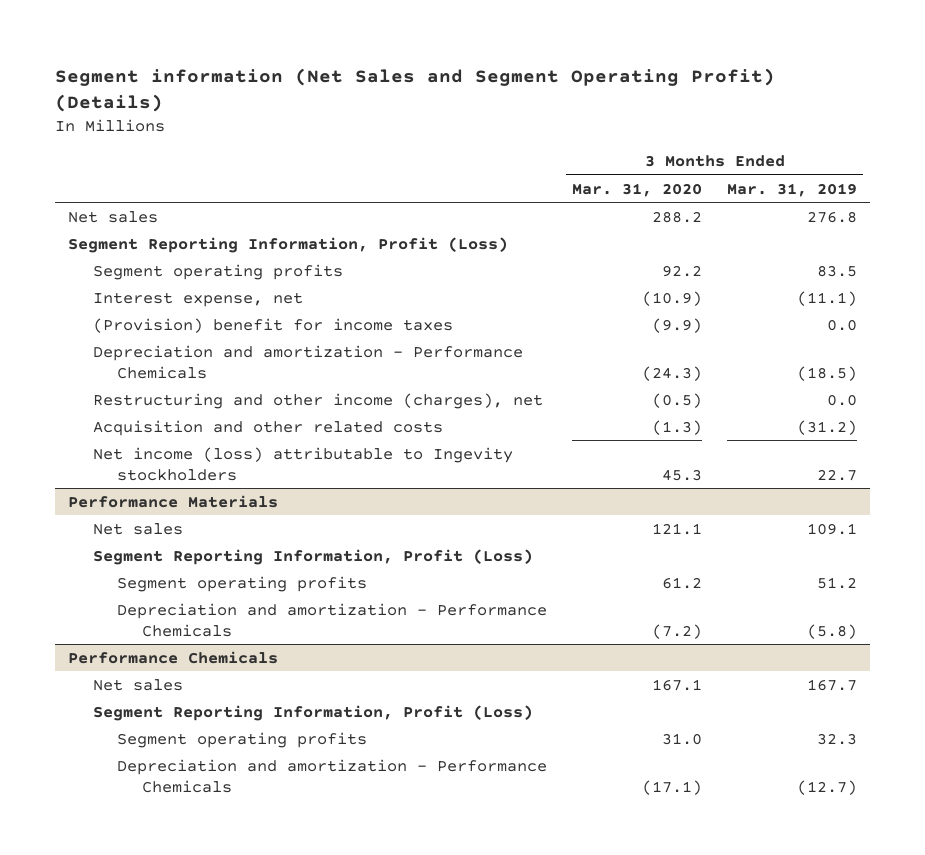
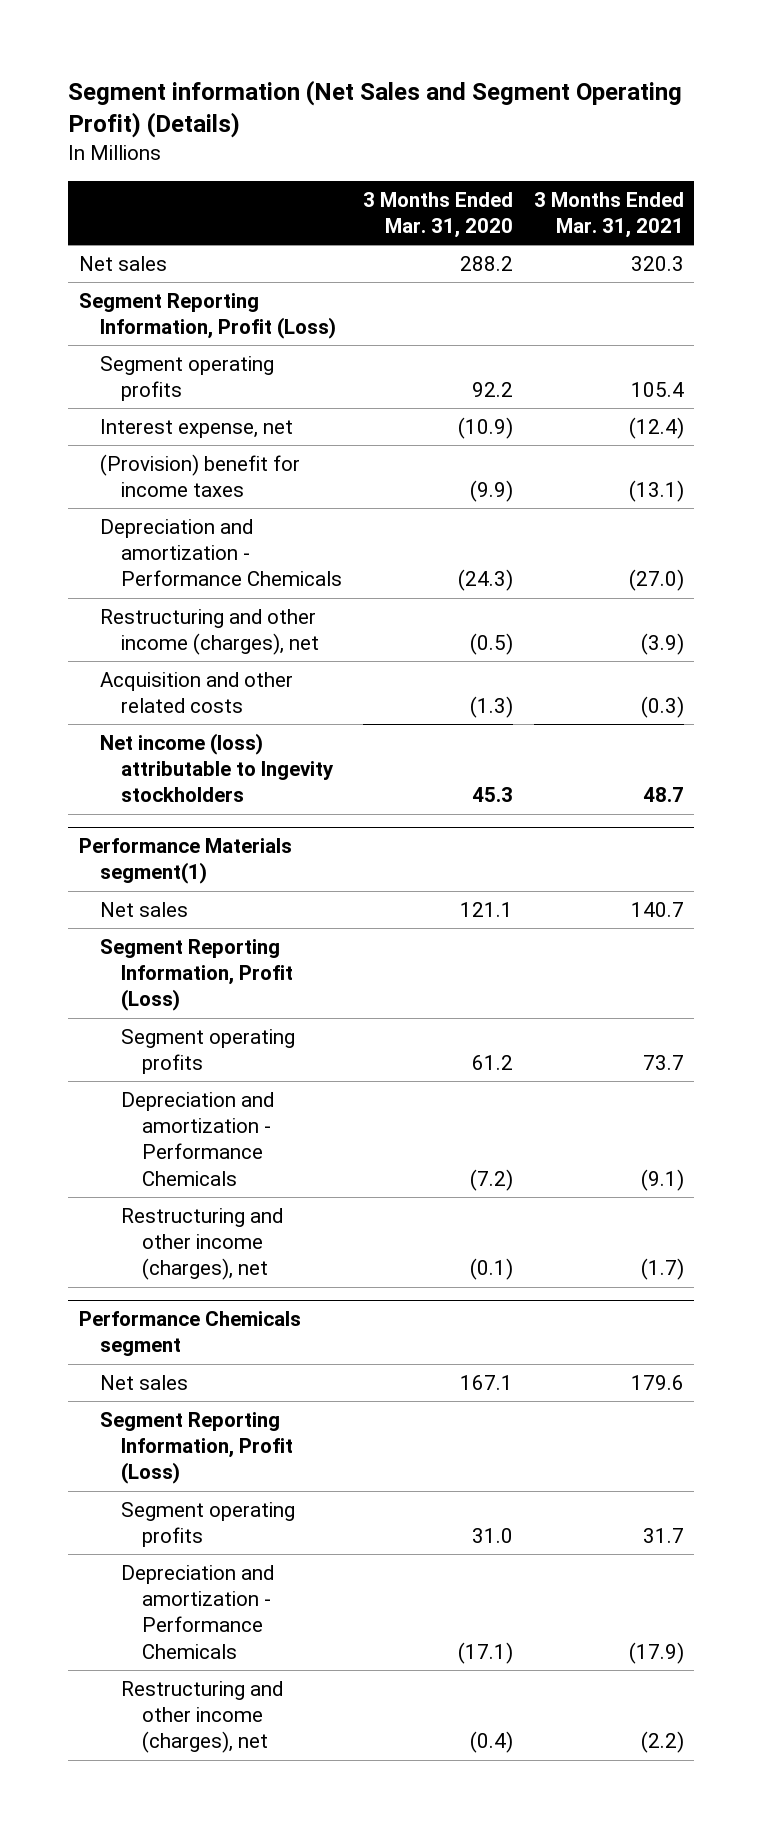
- | 3 Months Ended Mar. 31, 2020 | 3 Months Ended Mar. 31, 2019
+ | 3 Months Ended Mar. 31, 2020 | 3 Months Ended Mar. 31, 2021
- Performance Materials
+ Performance Materials segment(1)
- Performance Chemicals
+ Restructuring and other income (charges), net | (0.1) | (1.7)
+ Performance Chemicals segment
+ Restructuring and other income (charges), net | (0.4) | (2.2)

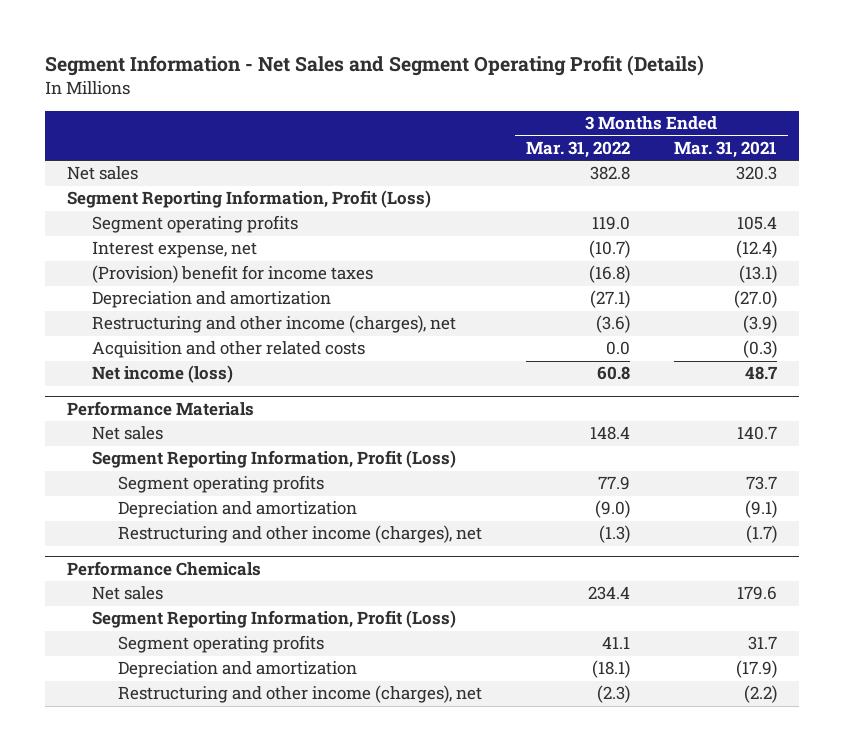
- Segment information (Net Sales and Segment Operating Profit) (Details)
+ Segment Information - Net Sales and Segment Operating Profit (Details)
- | 3 Months Ended Mar. 31, 2020 | 3 Months Ended Mar. 31, 2021
+ | 3 Months Ended Mar. 31, 2022 | 3 Months Ended Mar. 31, 2021
- Depreciation and amortization - Performance Chemicals | (24.3) | (27.0)
+ Depreciation and amortization | (27.1) | (27.0)
- Net income (loss) attributable to Ingevity stockholders | 45.3 | 48.7
- Performance Materials segment(1)
+ Net income (loss) | 60.8 | 48.7
+ Performance Materials
- Depreciation and amortization - Performance Chemicals | (7.2) | (9.1)
+ Depreciation and amortization | (9.0) | (9.1)
- Performance Chemicals segment
+ Performance Chemicals
- Depreciation and amortization - Performance Chemicals | (17.1) | (17.9)
+ Depreciation and amortization | (18.1) | (17.9)

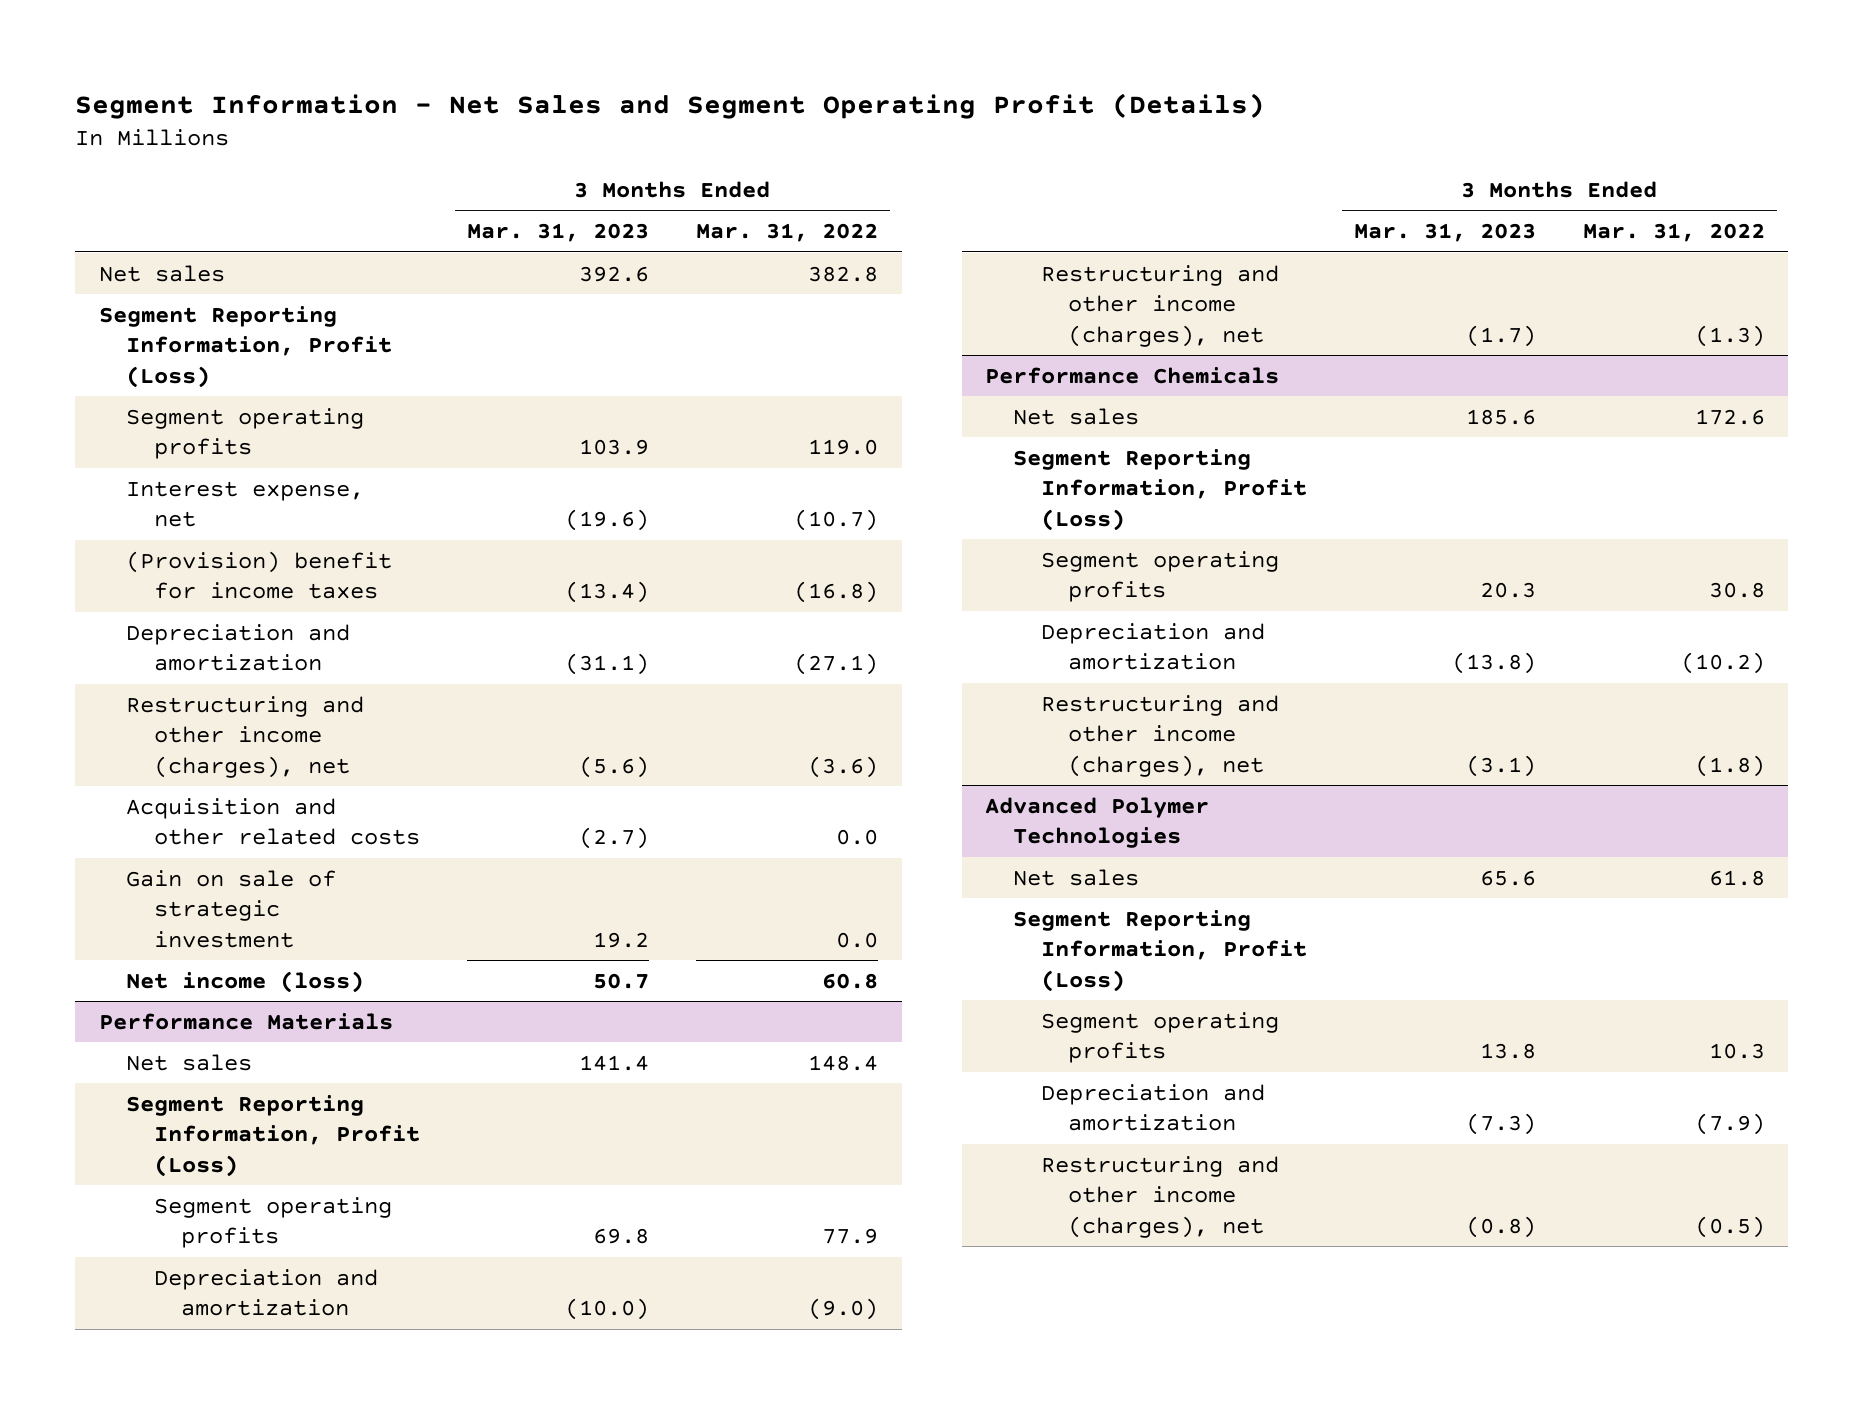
- | 3 Months Ended Mar. 31, 2022 | 3 Months Ended Mar. 31, 2021
+ | 3 Months Ended Mar. 31, 2023 | 3 Months Ended Mar. 31, 2022
+ Gain on sale of strategic investment | 19.2 | 0.0
@ Performance Chemicals
- Net sales | 234.4 | 179.6
+ Net sales | 185.6 | 172.6
- Segment operating profits | 41.1 | 31.7
- Depreciation and amortization | (18.1) | (17.9)
- Restructuring and other income (charges), net | (2.3) | (2.2)
+ Segment operating profits | 20.3 | 30.8
+ Depreciation and amortization | (13.8) | (10.2)
+ Restructuring and other income (charges), net | (3.1) | (1.8)
+ Advanced Polymer Technologies
+ Net sales | 65.6 | 61.8
+ Segment Reporting Information, Profit (Loss)
+ Segment operating profits | 13.8 | 10.3
+ Depreciation and amortization | (7.3) | (7.9)
+ Restructuring and other income (charges), net | (0.8) | (0.5)

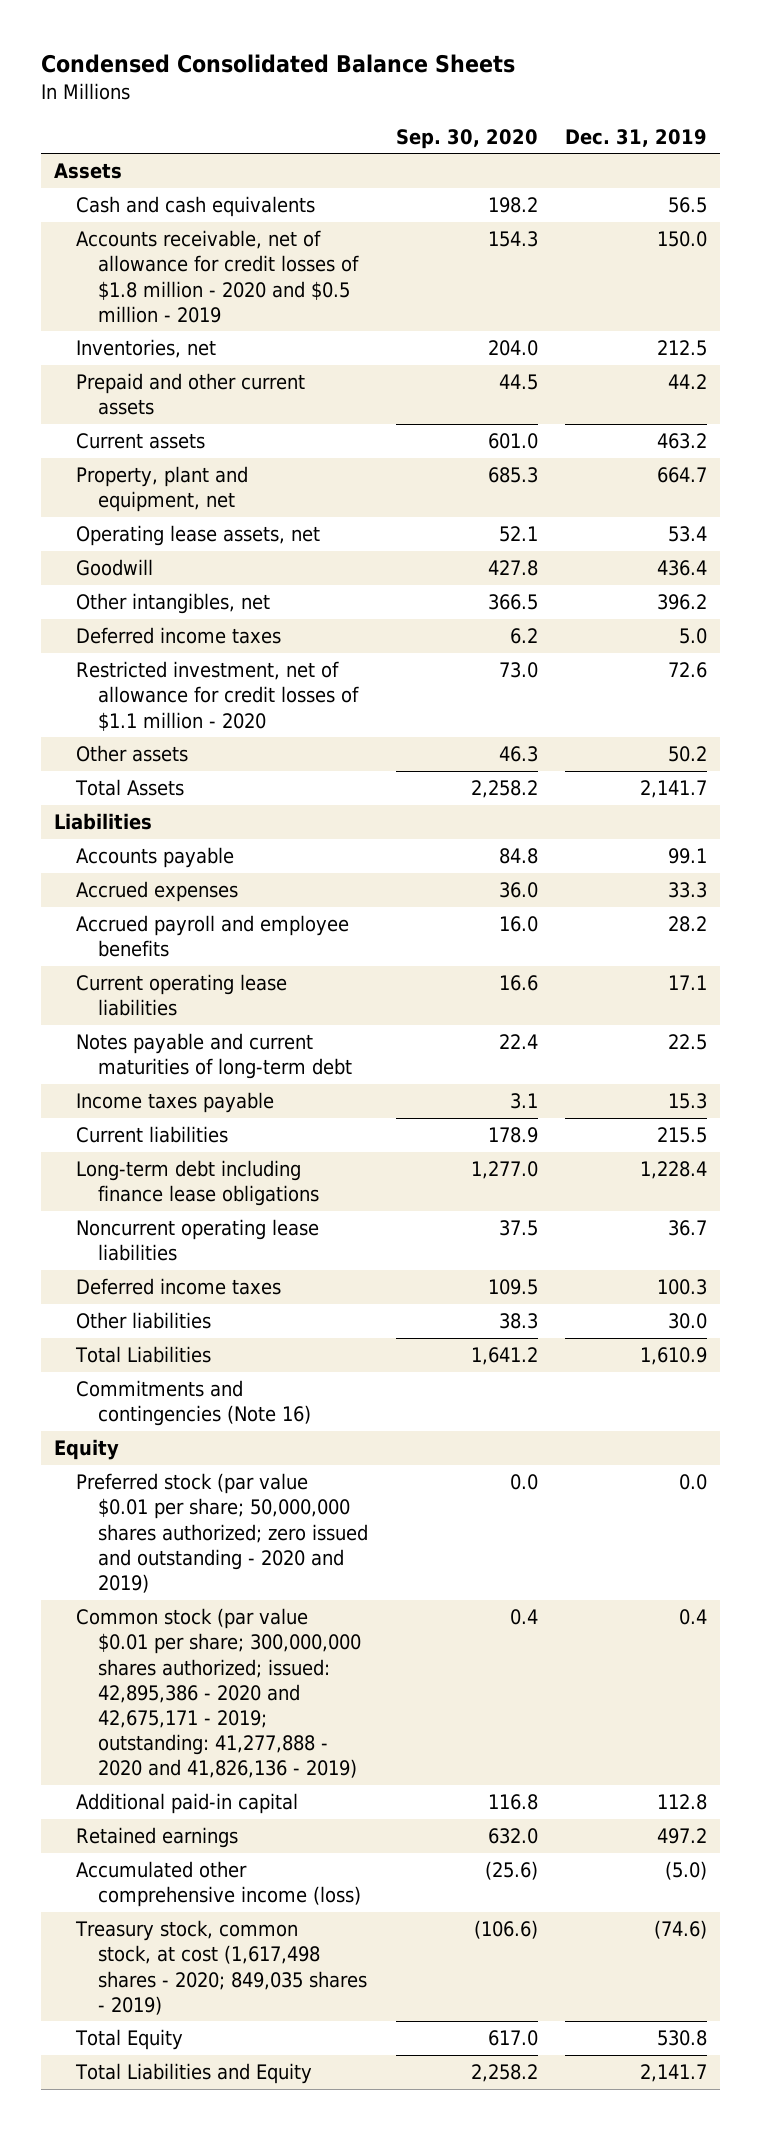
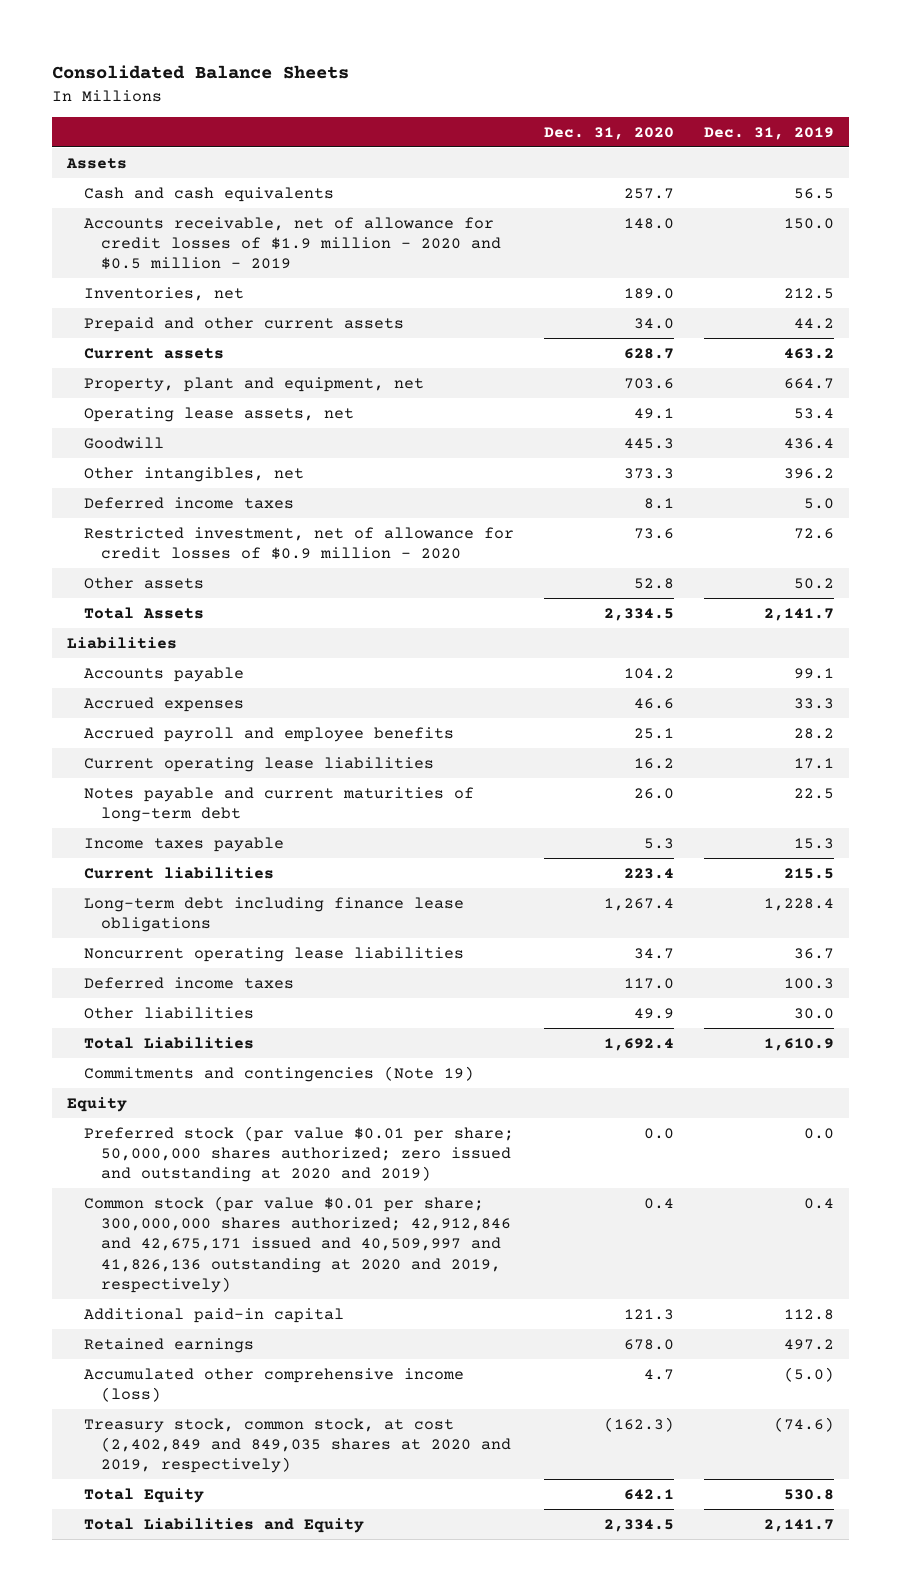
- Condensed Consolidated Balance Sheets
+ Consolidated Balance Sheets
- | Sep. 30, 2020 | Dec. 31, 2019
+ | Dec. 31, 2020 | Dec. 31, 2019
- Accounts receivable, net of allowance for credit losses of $1.8 million - 2020 and $0.5 million - 2019 | 154.3 | 150.0
+ Accounts receivable, net of allowance for credit losses of $1.9 million - 2020 and $0.5 million - 2019 | 148.0 | 150.0
- Restricted investment, net of allowance for credit losses of $1.1 million - 2020 | 73.0 | 72.6
+ Restricted investment, net of allowance for credit losses of $0.9 million - 2020 | 73.6 | 72.6
- Commitments and contingencies (Note 16)
+ Commitments and contingencies (Note 19)
- Preferred stock (par value $0.01 per share; 50,000,000 shares authorized; zero issued and outstanding - 2020 and 2019) | 0.0 | 0.0
- Common stock (par value $0.01 per share; 300,000,000 shares authorized; issued: 42,895,386 - 2020 and 42,675,171 - 2019; outstanding: 41,277,888 - 2020 and 41,826,136 - 2019) | 0.4 | 0.4
+ Preferred stock (par value $0.01 per share; 50,000,000 shares authorized; zero issued and outstanding at 2020 and 2019) | 0.0 | 0.0
+ Common stock (par value $0.01 per share; 300,000,000 shares authorized; 42,912,846 and 42,675,171 issued and 40,509,997 and 41,826,136 outstanding at 2020 and 2019, respectively) | 0.4 | 0.4
- Treasury stock, common stock, at cost (1,617,498 shares - 2020; 849,035 shares - 2019) | (106.6) | (74.6)
+ Treasury stock, common stock, at cost (2,402,849 and 849,035 shares at 2020 and 2019, respectively) | (162.3) | (74.6)

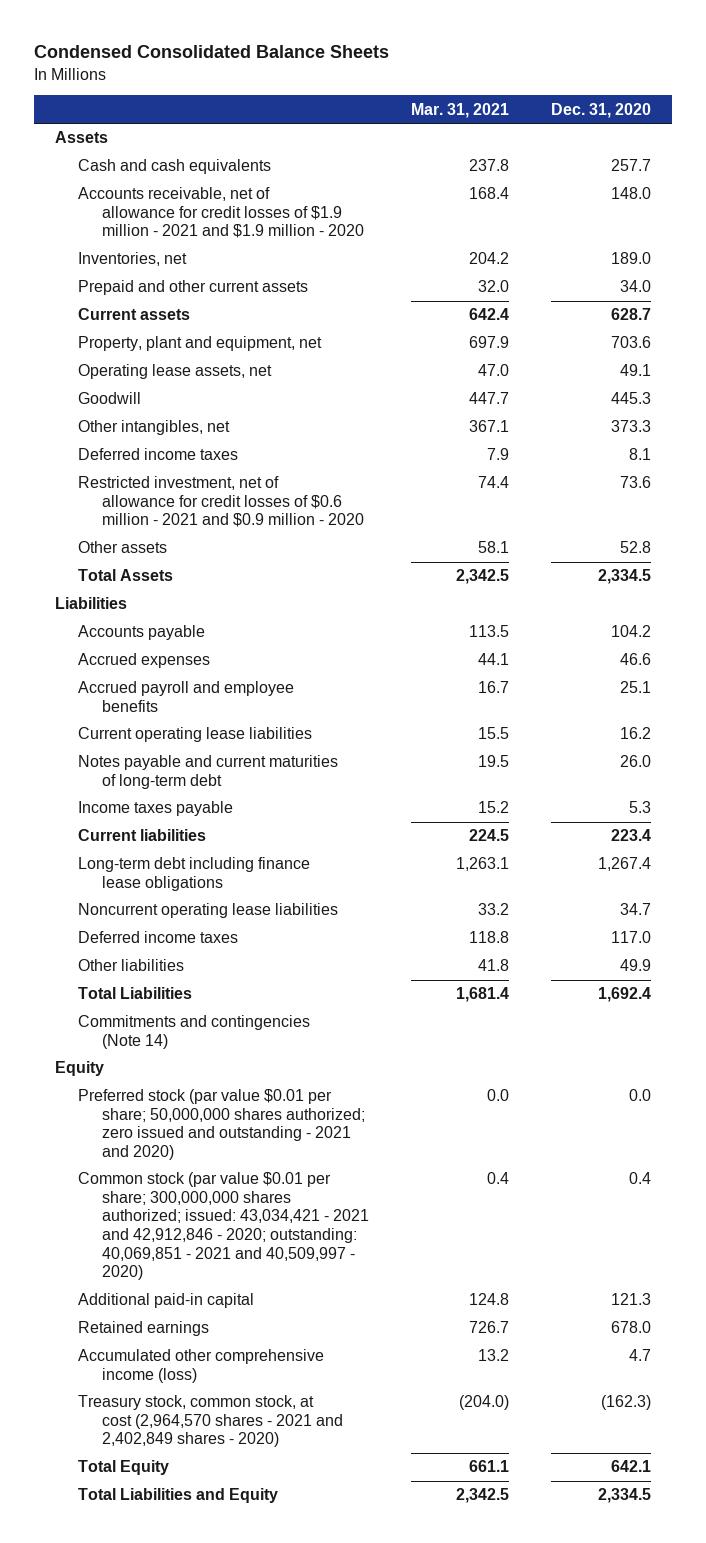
- Consolidated Balance Sheets
+ Condensed Consolidated Balance Sheets
- | Dec. 31, 2020 | Dec. 31, 2019
+ | Mar. 31, 2021 | Dec. 31, 2020
- Accounts receivable, net of allowance for credit losses of $1.9 million - 2020 and $0.5 million - 2019 | 148.0 | 150.0
+ Accounts receivable, net of allowance for credit losses of $1.9 million - 2021 and $1.9 million - 2020 | 168.4 | 148.0
- Restricted investment, net of allowance for credit losses of $0.9 million - 2020 | 73.6 | 72.6
+ Restricted investment, net of allowance for credit losses of $0.6 million - 2021 and $0.9 million - 2020 | 74.4 | 73.6
- Commitments and contingencies (Note 19)
+ Commitments and contingencies (Note 14)
- Preferred stock (par value $0.01 per share; 50,000,000 shares authorized; zero issued and outstanding at 2020 and 2019) | 0.0 | 0.0
- Common stock (par value $0.01 per share; 300,000,000 shares authorized; 42,912,846 and 42,675,171 issued and 40,509,997 and 41,826,136 outstanding at 2020 and 2019, respectively) | 0.4 | 0.4
+ Preferred stock (par value $0.01 per share; 50,000,000 shares authorized; zero issued and outstanding - 2021 and 2020) | 0.0 | 0.0
+ Common stock (par value $0.01 per share; 300,000,000 shares authorized; issued: 43,034,421 - 2021 and 42,912,846 - 2020; outstanding: 40,069,851 - 2021 and 40,509,997 - 2020) | 0.4 | 0.4
- Treasury stock, common stock, at cost (2,402,849 and 849,035 shares at 2020 and 2019, respectively) | (162.3) | (74.6)
+ Treasury stock, common stock, at cost (2,964,570 shares - 2021 and 2,402,849 shares - 2020) | (204.0) | (162.3)

